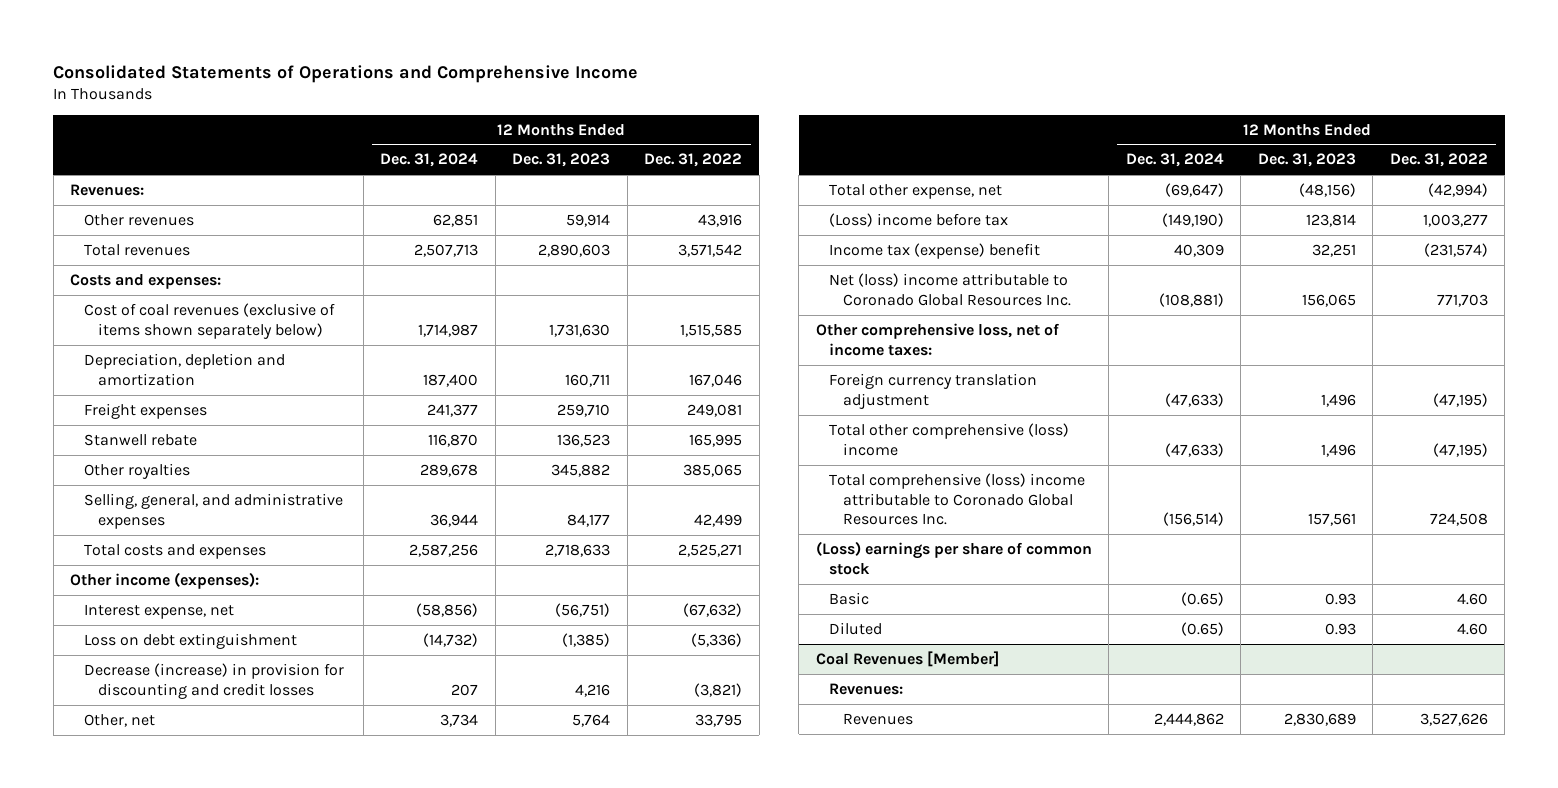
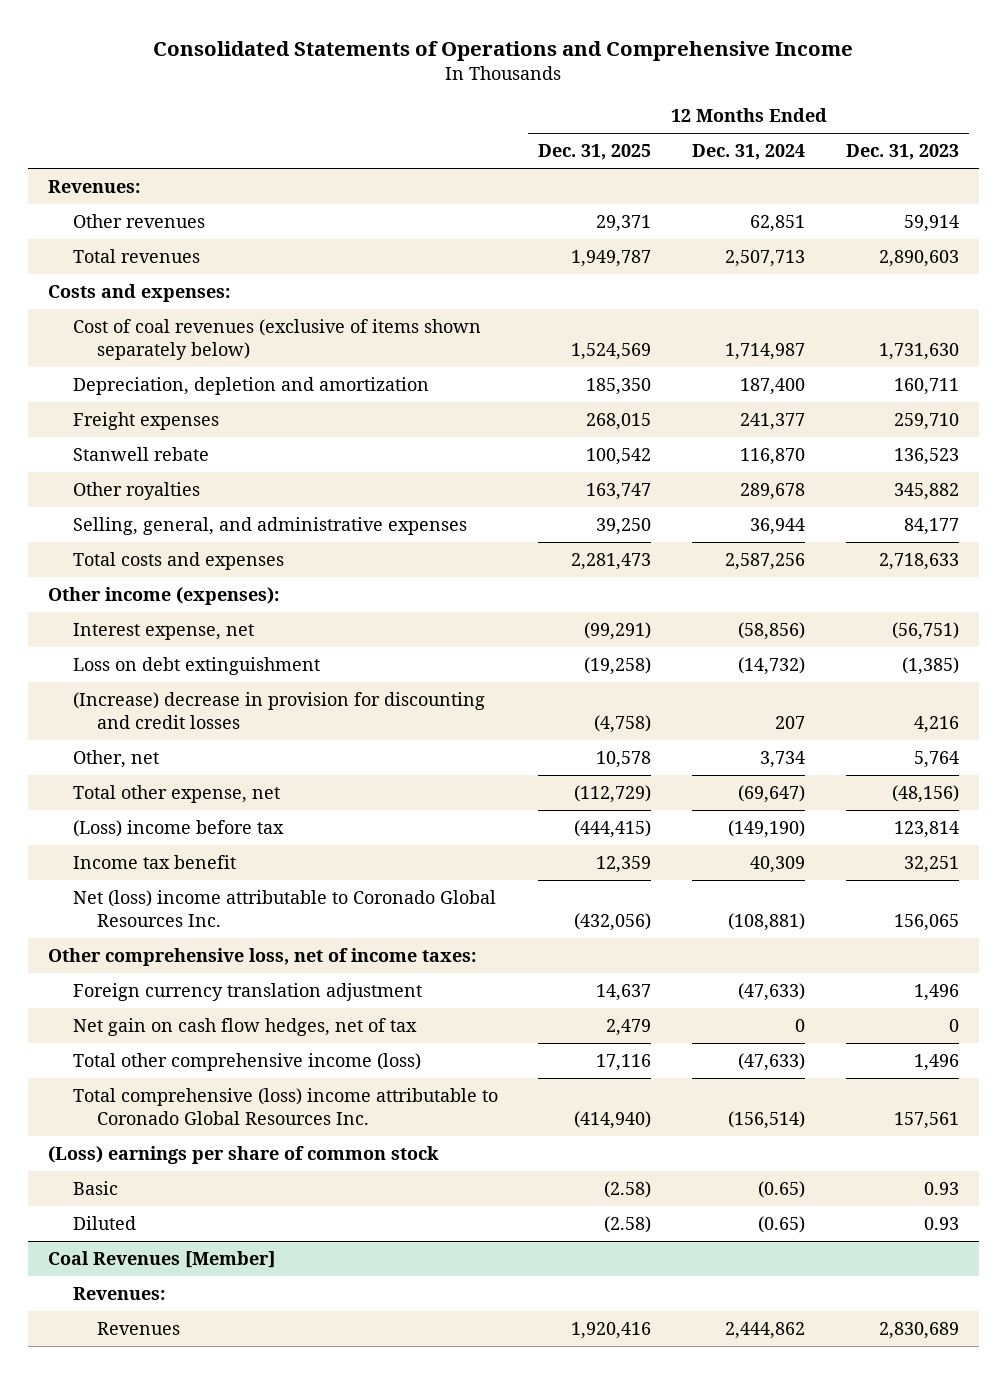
- | 12 Months Ended Dec. 31, 2024 | 12 Months Ended Dec. 31, 2023 | 12 Months Ended Dec. 31, 2022
+ | 12 Months Ended Dec. 31, 2025 | 12 Months Ended Dec. 31, 2024 | 12 Months Ended Dec. 31, 2023
- Decrease (increase) in provision for discounting and credit losses | 207 | 4,216 | (3,821)
+ (Increase) decrease in provision for discounting and credit losses | (4,758) | 207 | 4,216
- Income tax (expense) benefit | 40,309 | 32,251 | (231,574)
+ Income tax benefit | 12,359 | 40,309 | 32,251
- Total other comprehensive (loss) income | (47,633) | 1,496 | (47,195)
+ Net gain on cash flow hedges, net of tax | 2,479 | 0 | 0
+ Total other comprehensive income (loss) | 17,116 | (47,633) | 1,496

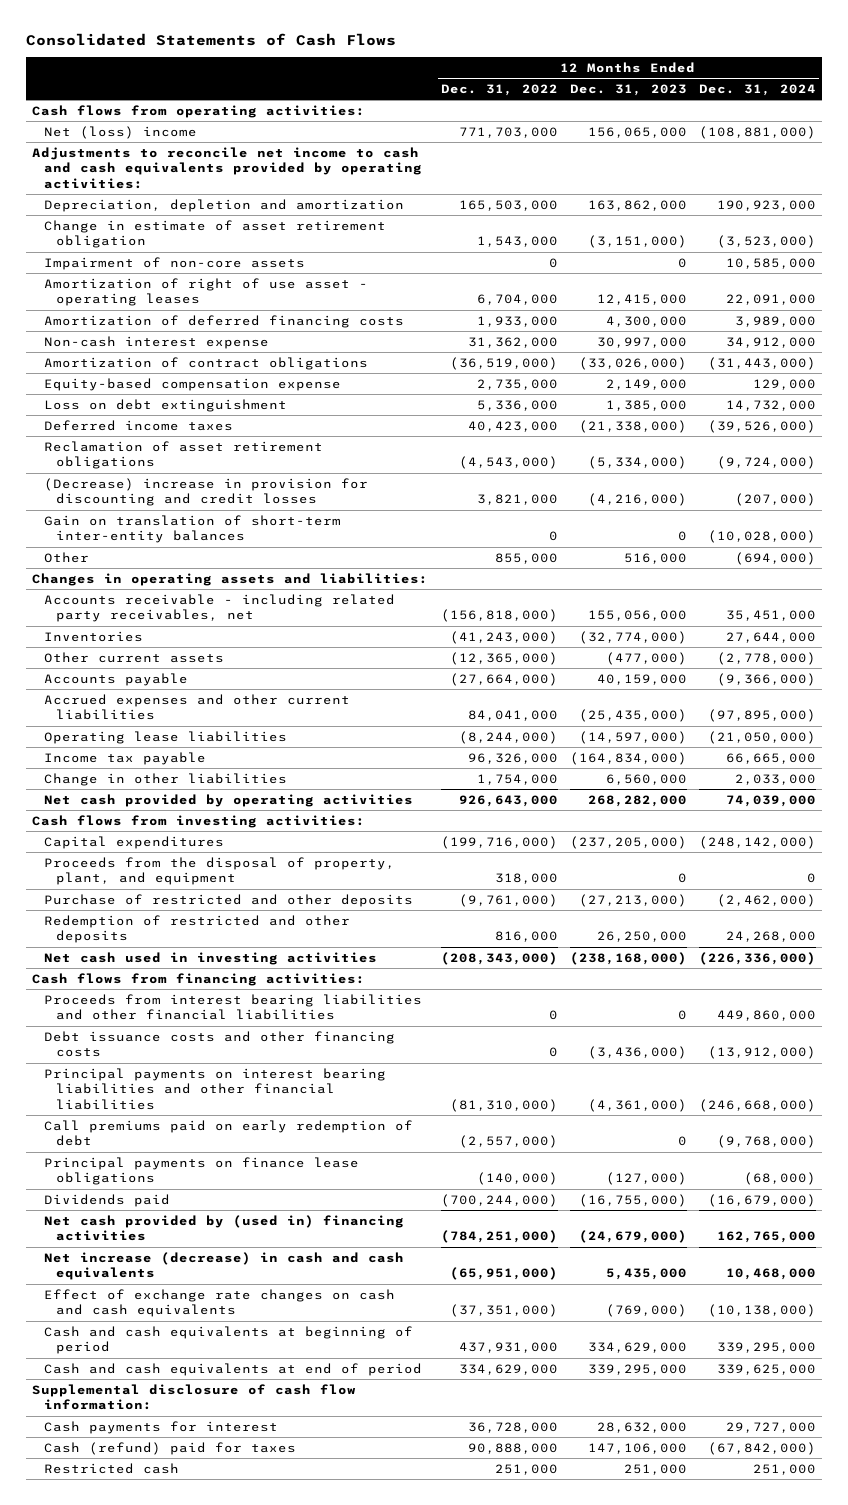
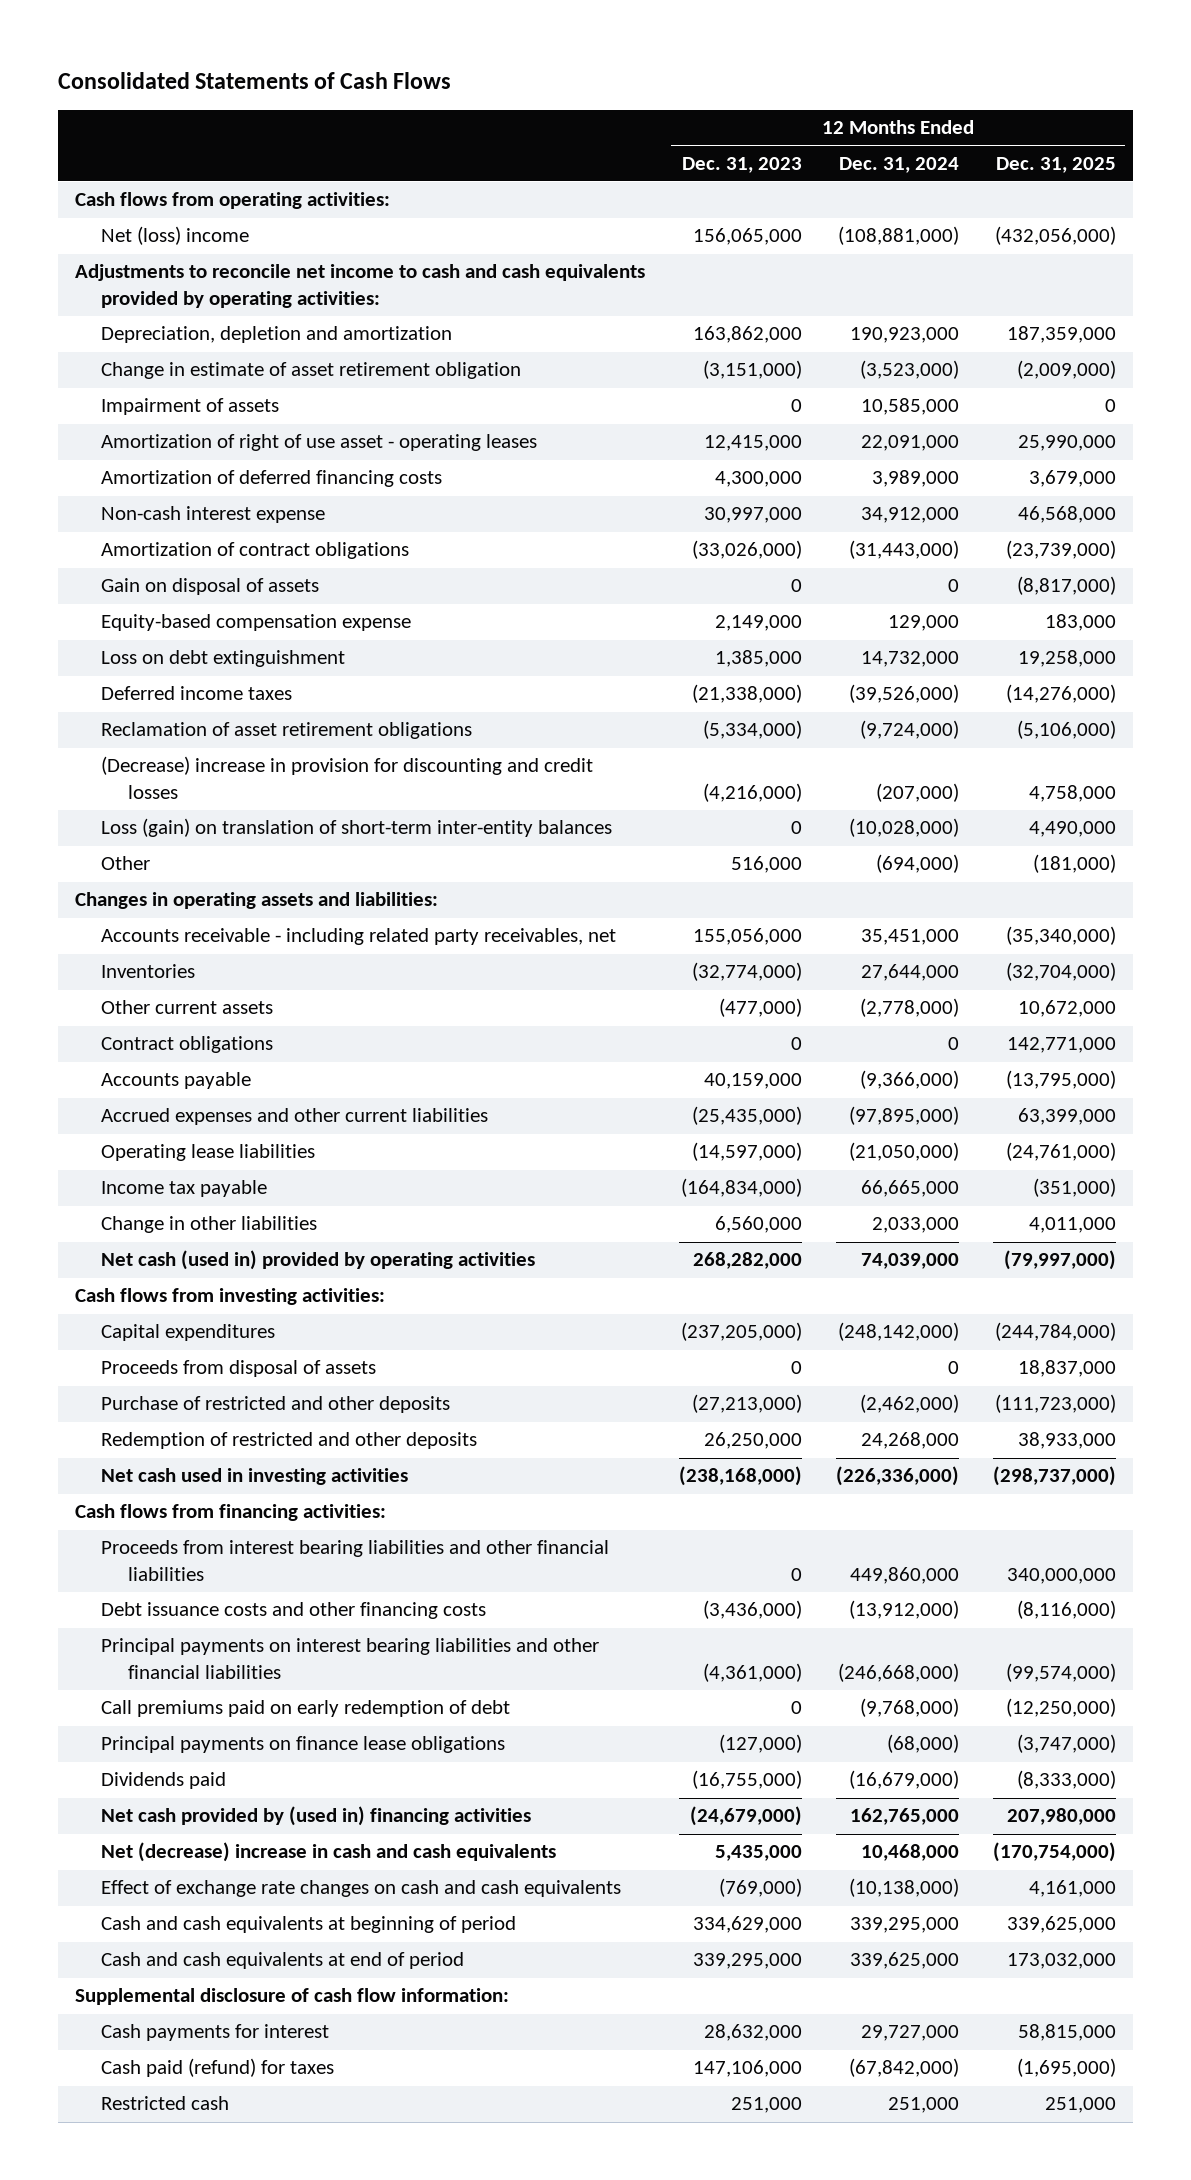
- | 12 Months Ended Dec. 31, 2022 | 12 Months Ended Dec. 31, 2023 | 12 Months Ended Dec. 31, 2024
+ | 12 Months Ended Dec. 31, 2023 | 12 Months Ended Dec. 31, 2024 | 12 Months Ended Dec. 31, 2025
- Impairment of non-core assets | 0 | 0 | 10,585,000
+ Impairment of assets | 0 | 10,585,000 | 0
+ Gain on disposal of assets | 0 | 0 | (8,817,000)
- Gain on translation of short-term inter-entity balances | 0 | 0 | (10,028,000)
+ Loss (gain) on translation of short-term inter-entity balances | 0 | (10,028,000) | 4,490,000
+ Contract obligations | 0 | 0 | 142,771,000
- Net cash provided by operating activities | 926,643,000 | 268,282,000 | 74,039,000
+ Net cash (used in) provided by operating activities | 268,282,000 | 74,039,000 | (79,997,000)
- Proceeds from the disposal of property, plant, and equipment | 318,000 | 0 | 0
+ Proceeds from disposal of assets | 0 | 0 | 18,837,000
- Net increase (decrease) in cash and cash equivalents | (65,951,000) | 5,435,000 | 10,468,000
+ Net (decrease) increase in cash and cash equivalents | 5,435,000 | 10,468,000 | (170,754,000)
- Cash (refund) paid for taxes | 90,888,000 | 147,106,000 | (67,842,000)
+ Cash paid (refund) for taxes | 147,106,000 | (67,842,000) | (1,695,000)

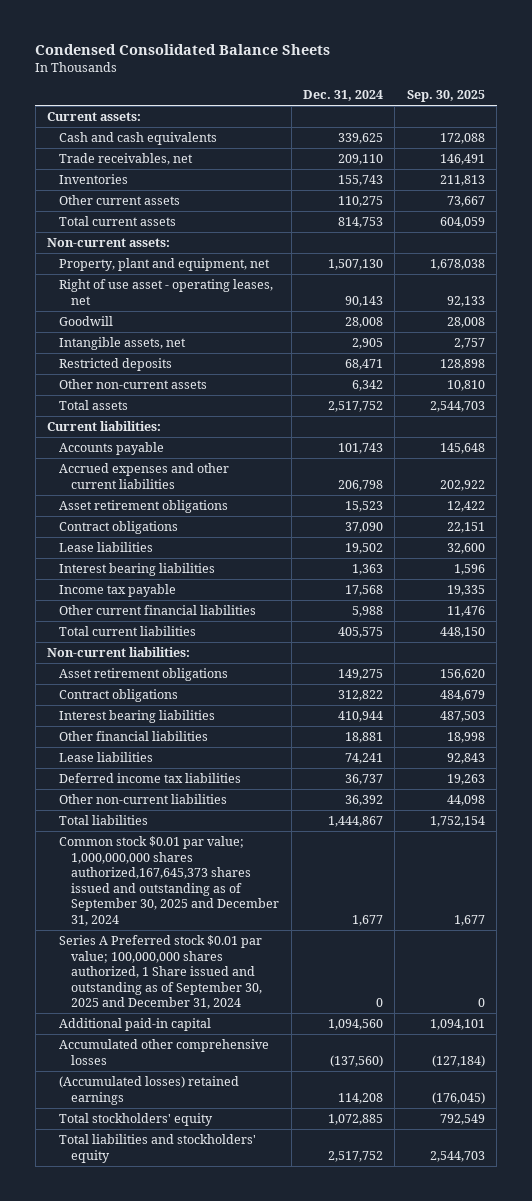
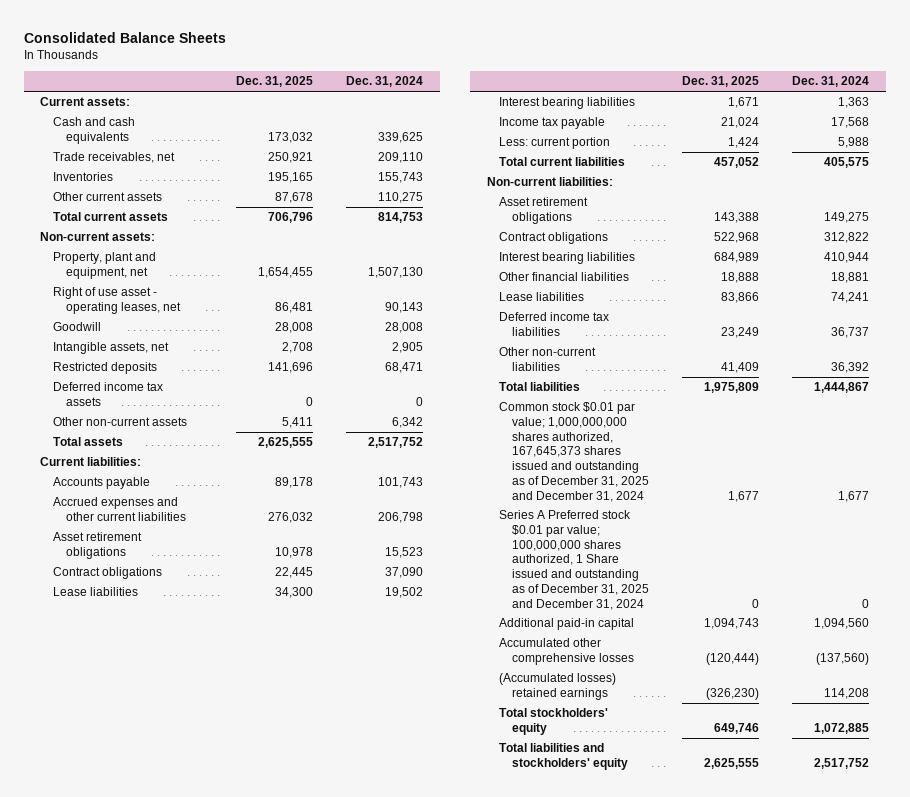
- Condensed Consolidated Balance Sheets
+ Consolidated Balance Sheets
- | Dec. 31, 2024 | Sep. 30, 2025
+ | Dec. 31, 2025 | Dec. 31, 2024
+ Deferred income tax assets | 0 | 0
- Other current financial liabilities | 5,988 | 11,476
+ Less: current portion | 1,424 | 5,988
- Common stock $0.01 par value; 1,000,000,000 shares authorized,167,645,373 shares issued and outstanding as of September 30, 2025 and December 31, 2024 | 1,677 | 1,677
- Series A Preferred stock $0.01 par value; 100,000,000 shares authorized, 1 Share issued and outstanding as of September 30, 2025 and December 31, 2024 | 0 | 0
+ Common stock $0.01 par value; 1,000,000,000 shares authorized, 167,645,373 shares issued and outstanding as of December 31, 2025 and December 31, 2024 | 1,677 | 1,677
+ Series A Preferred stock $0.01 par value; 100,000,000 shares authorized, 1 Share issued and outstanding as of December 31, 2025 and December 31, 2024 | 0 | 0

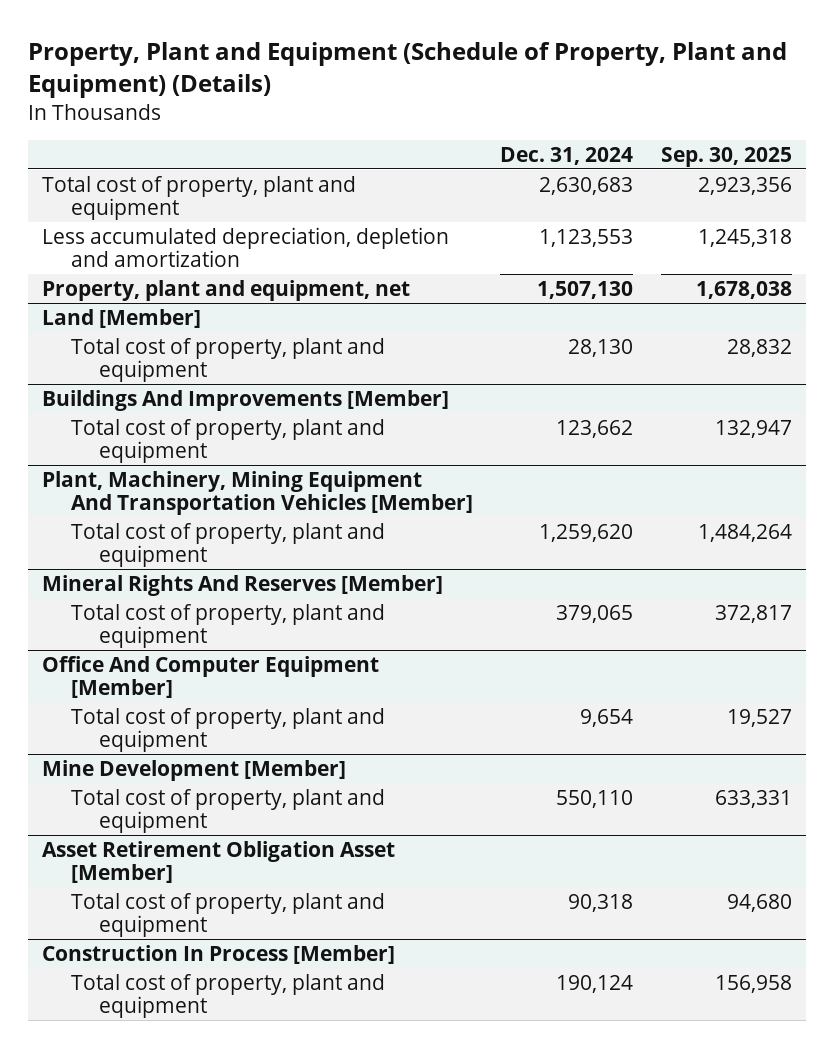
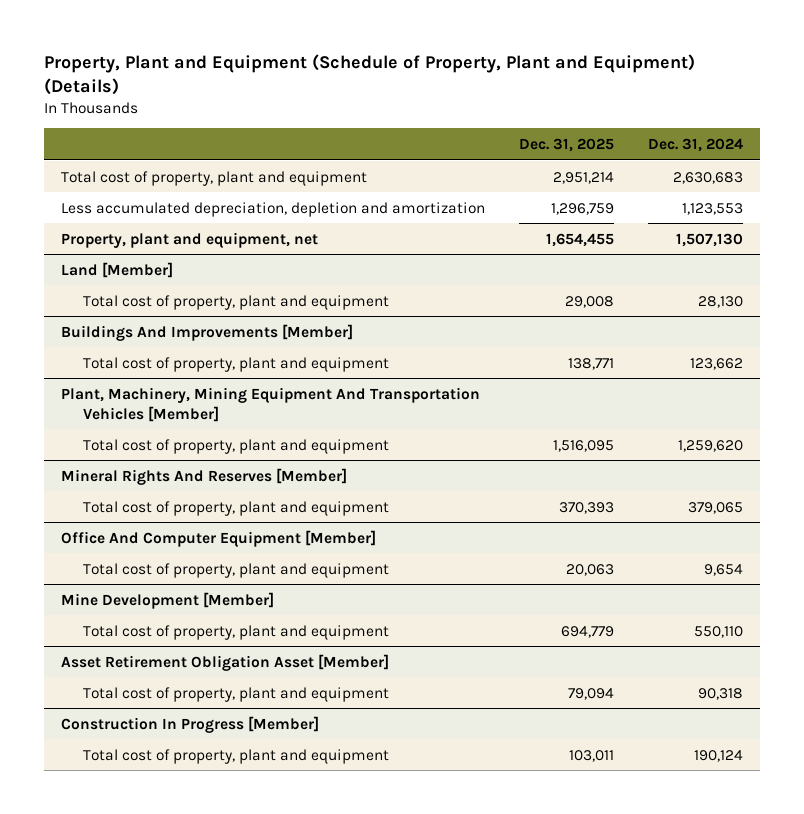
- | Dec. 31, 2024 | Sep. 30, 2025
+ | Dec. 31, 2025 | Dec. 31, 2024
- Construction In Process [Member]
+ Construction In Progress [Member]

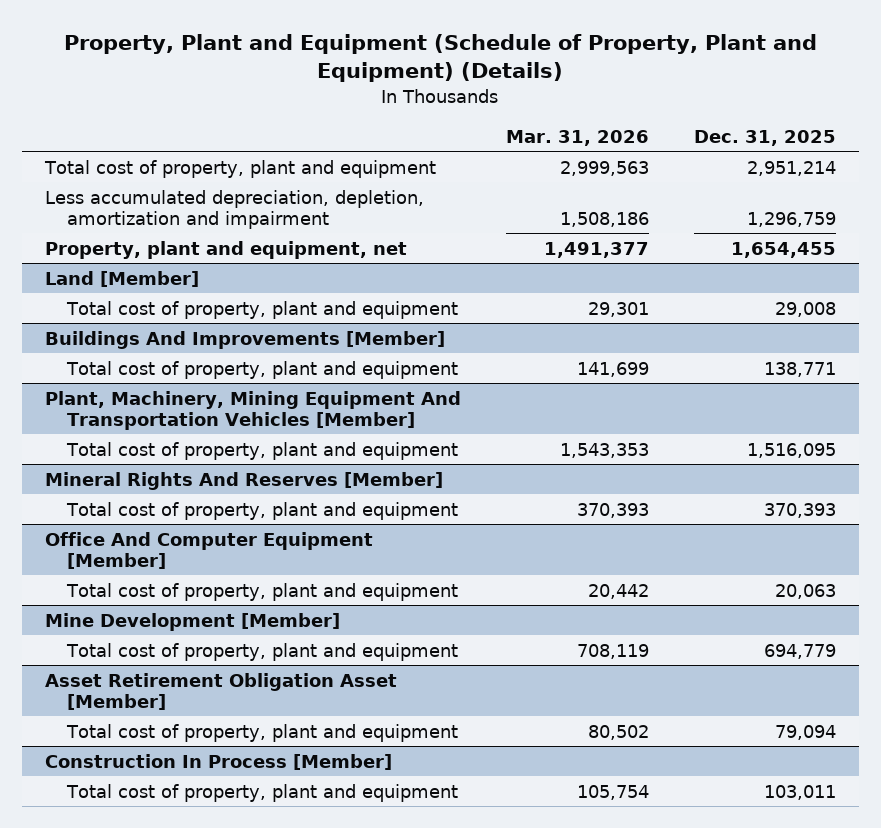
- | Dec. 31, 2025 | Dec. 31, 2024
+ | Mar. 31, 2026 | Dec. 31, 2025
- Less accumulated depreciation, depletion and amortization | 1,296,759 | 1,123,553
+ Less accumulated depreciation, depletion, amortization and impairment | 1,508,186 | 1,296,759
- Construction In Progress [Member]
+ Construction In Process [Member]

